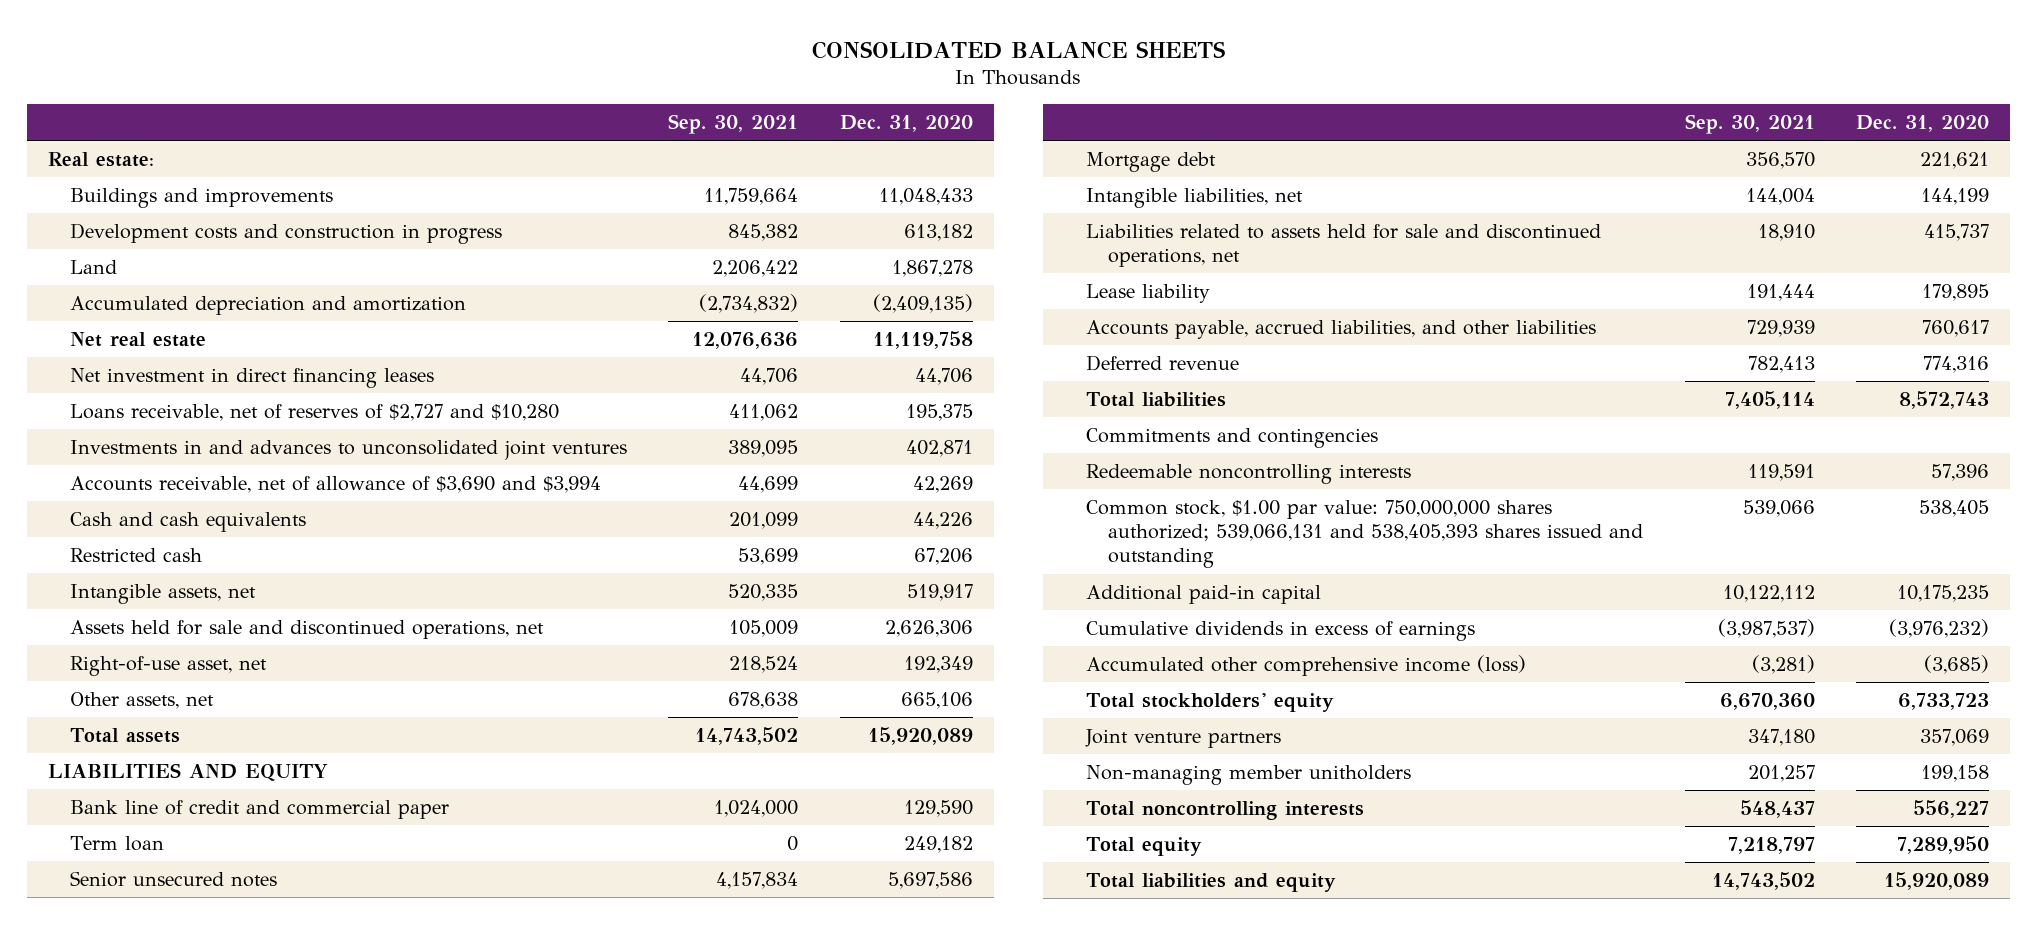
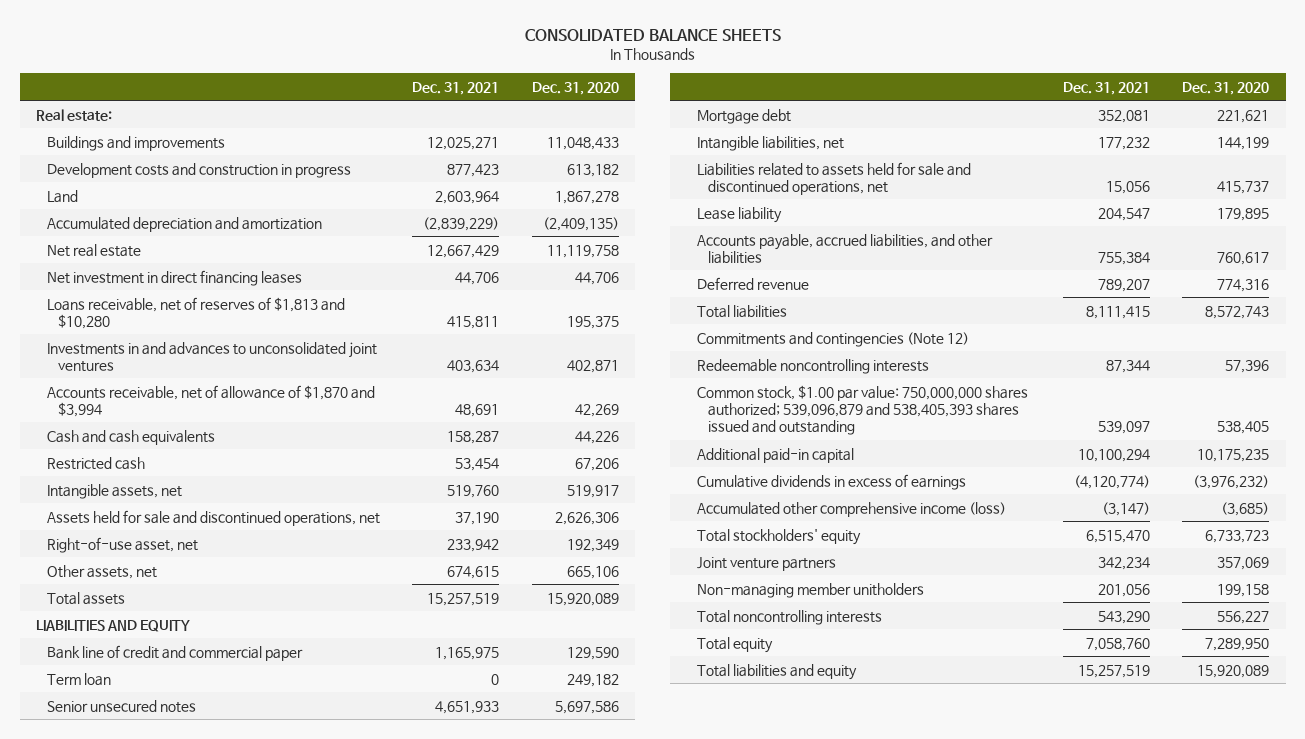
- | Sep. 30, 2021 | Dec. 31, 2020
+ | Dec. 31, 2021 | Dec. 31, 2020
- Loans receivable, net of reserves of $2,727 and $10,280 | 411,062 | 195,375
+ Loans receivable, net of reserves of $1,813 and $10,280 | 415,811 | 195,375
- Accounts receivable, net of allowance of $3,690 and $3,994 | 44,699 | 42,269
+ Accounts receivable, net of allowance of $1,870 and $3,994 | 48,691 | 42,269
- Commitments and contingencies
+ Commitments and contingencies (Note 12)
- Common stock, $1.00 par value: 750,000,000 shares authorized; 539,066,131 and 538,405,393 shares issued and outstanding | 539,066 | 538,405
+ Common stock, $1.00 par value: 750,000,000 shares authorized; 539,096,879 and 538,405,393 shares issued and outstanding | 539,097 | 538,405

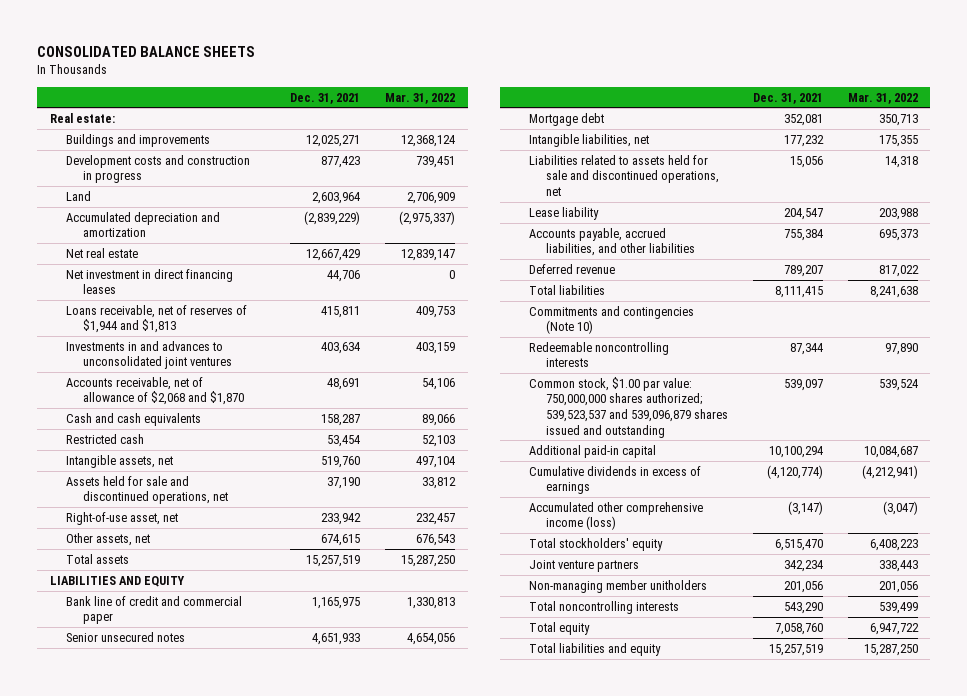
- | Dec. 31, 2021 | Dec. 31, 2020
+ | Dec. 31, 2021 | Mar. 31, 2022
- Loans receivable, net of reserves of $1,813 and $10,280 | 415,811 | 195,375
+ Loans receivable, net of reserves of $1,944 and $1,813 | 415,811 | 409,753
- Accounts receivable, net of allowance of $1,870 and $3,994 | 48,691 | 42,269
+ Accounts receivable, net of allowance of $2,068 and $1,870 | 48,691 | 54,106
- Term loan | 0 | 249,182
- Commitments and contingencies (Note 12)
+ Commitments and contingencies (Note 10)
- Common stock, $1.00 par value: 750,000,000 shares authorized; 539,096,879 and 538,405,393 shares issued and outstanding | 539,097 | 538,405
+ Common stock, $1.00 par value: 750,000,000 shares authorized; 539,523,537 and 539,096,879 shares issued and outstanding | 539,097 | 539,524

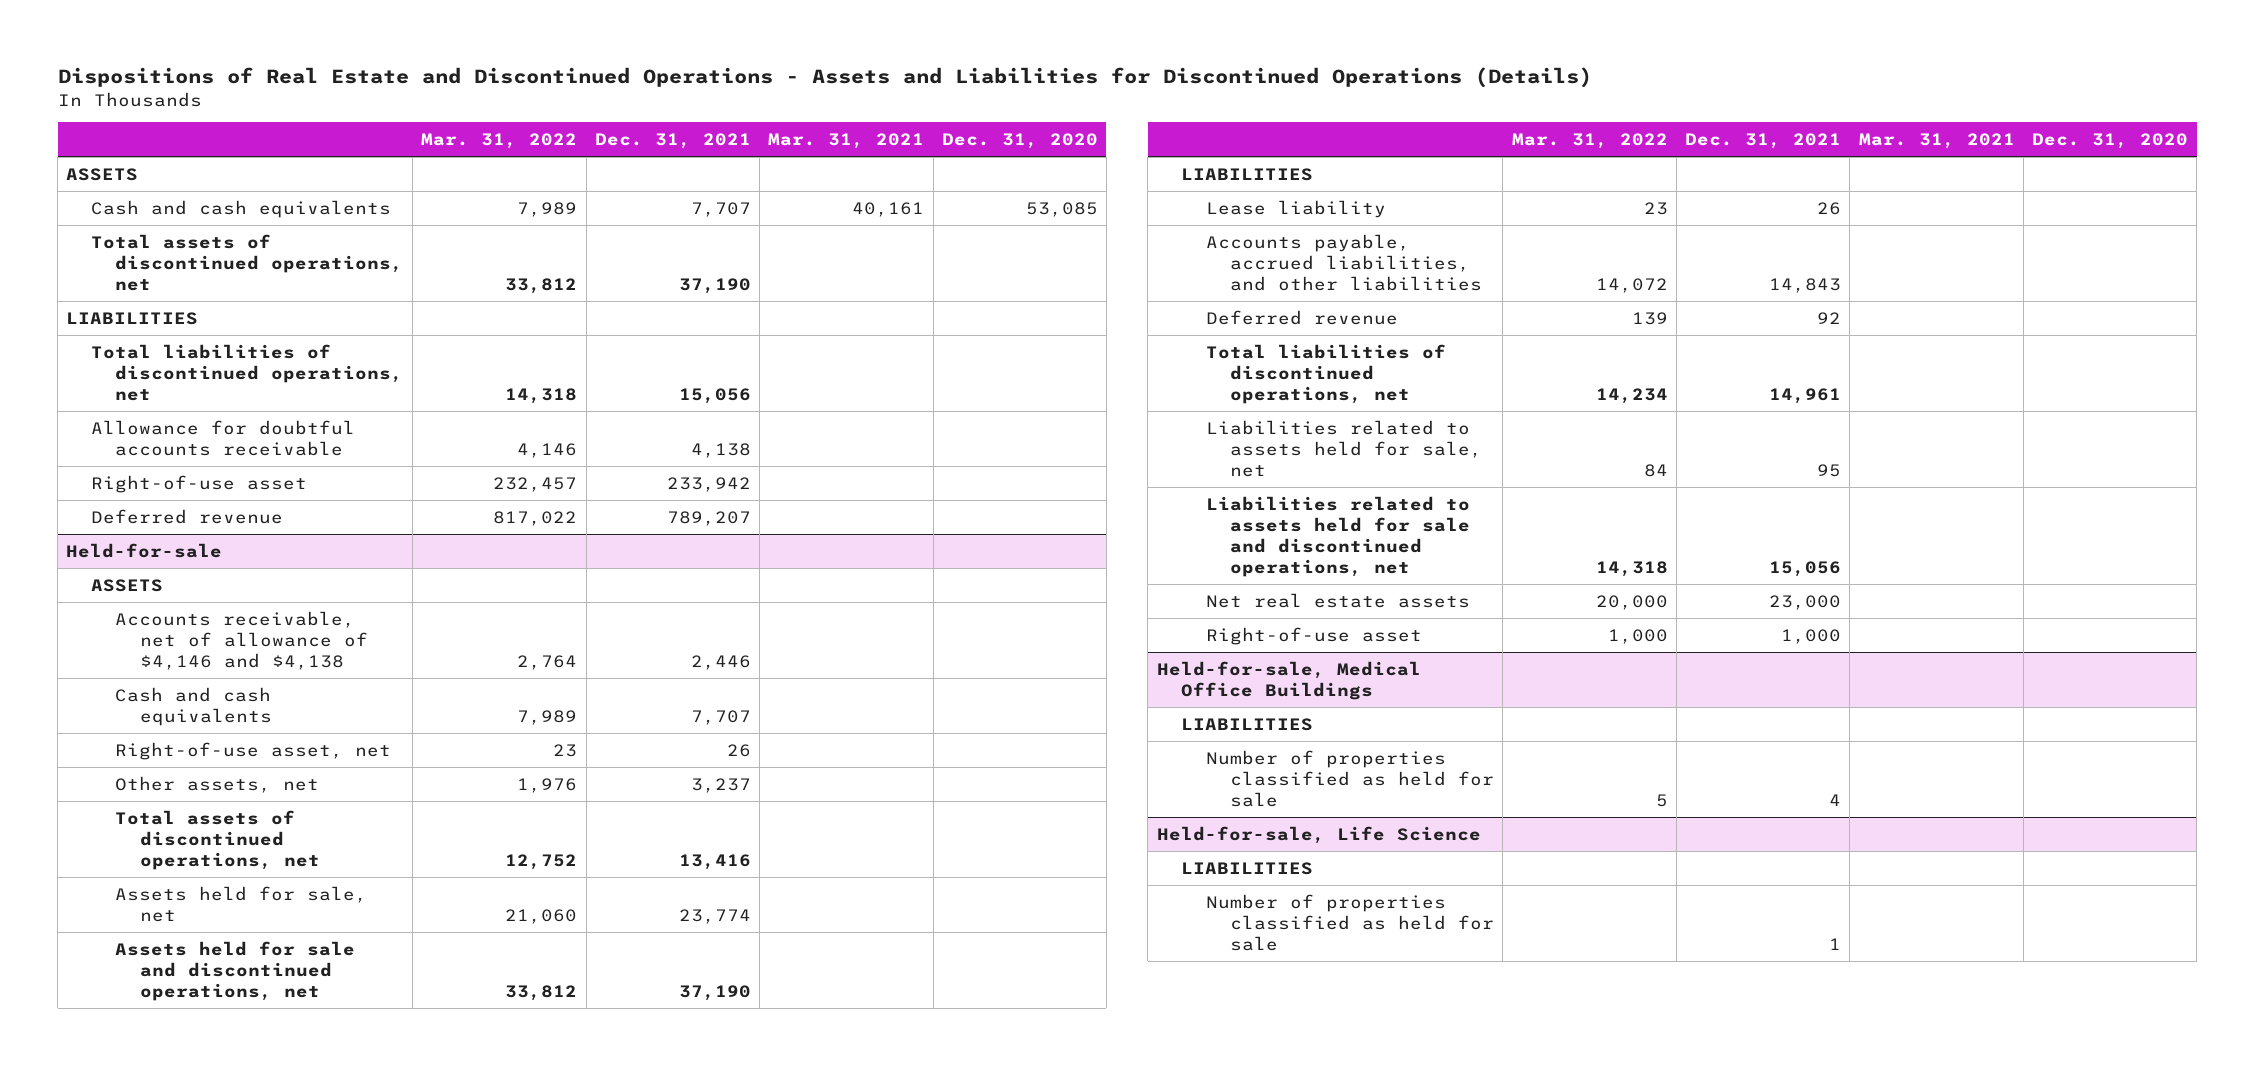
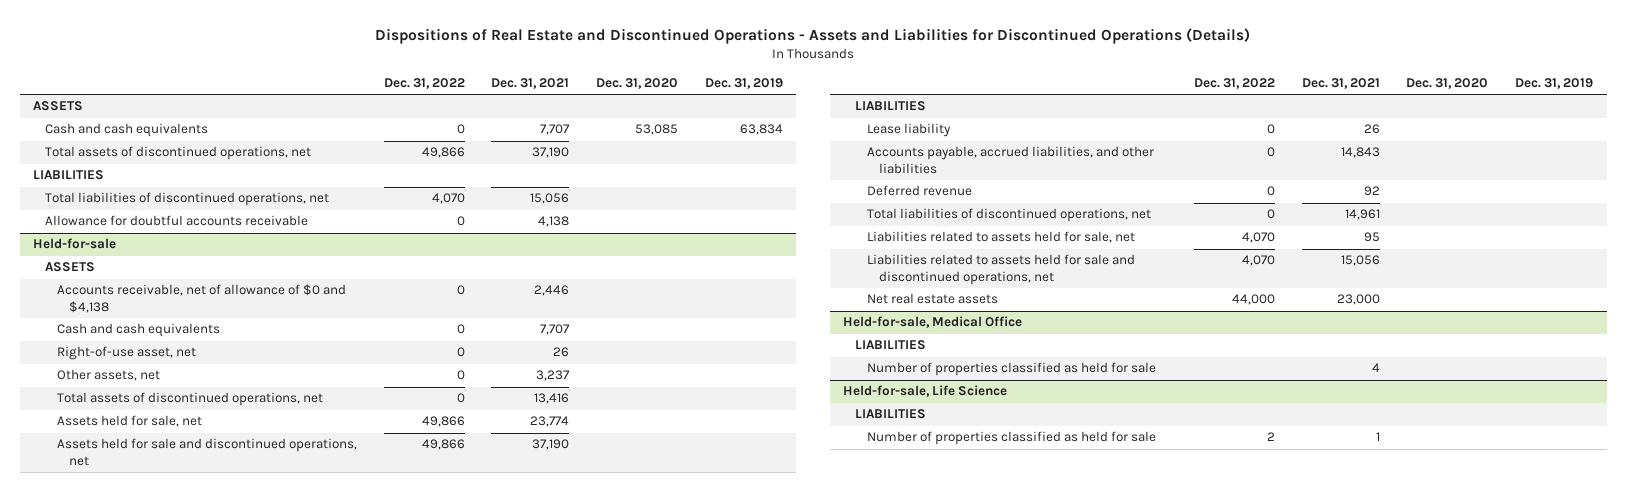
- | Mar. 31, 2022 | Dec. 31, 2021 | Mar. 31, 2021 | Dec. 31, 2020
+ | Dec. 31, 2022 | Dec. 31, 2021 | Dec. 31, 2020 | Dec. 31, 2019
- Right-of-use asset | 232,457 | 233,942 | |
- Deferred revenue | 817,022 | 789,207 | |
@ Held-for-sale
- Accounts receivable, net of allowance of $4,146 and $4,138 | 2,764 | 2,446 | |
+ Accounts receivable, net of allowance of $0 and $4,138 | 0 | 2,446 | |
- Right-of-use asset | 1,000 | 1,000 | |
- Held-for-sale, Medical Office Buildings
+ Held-for-sale, Medical Office

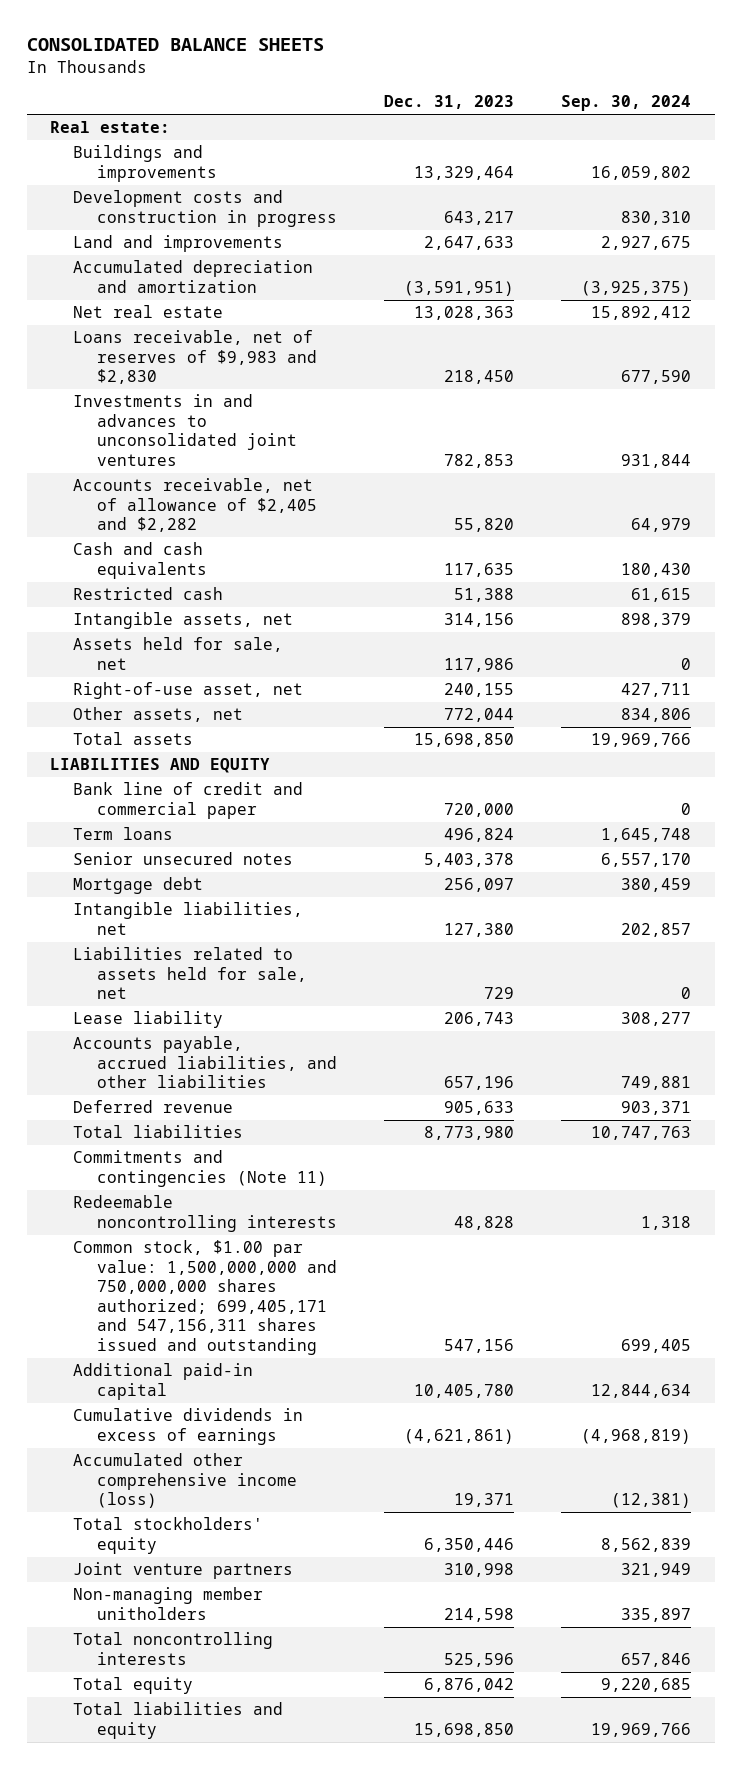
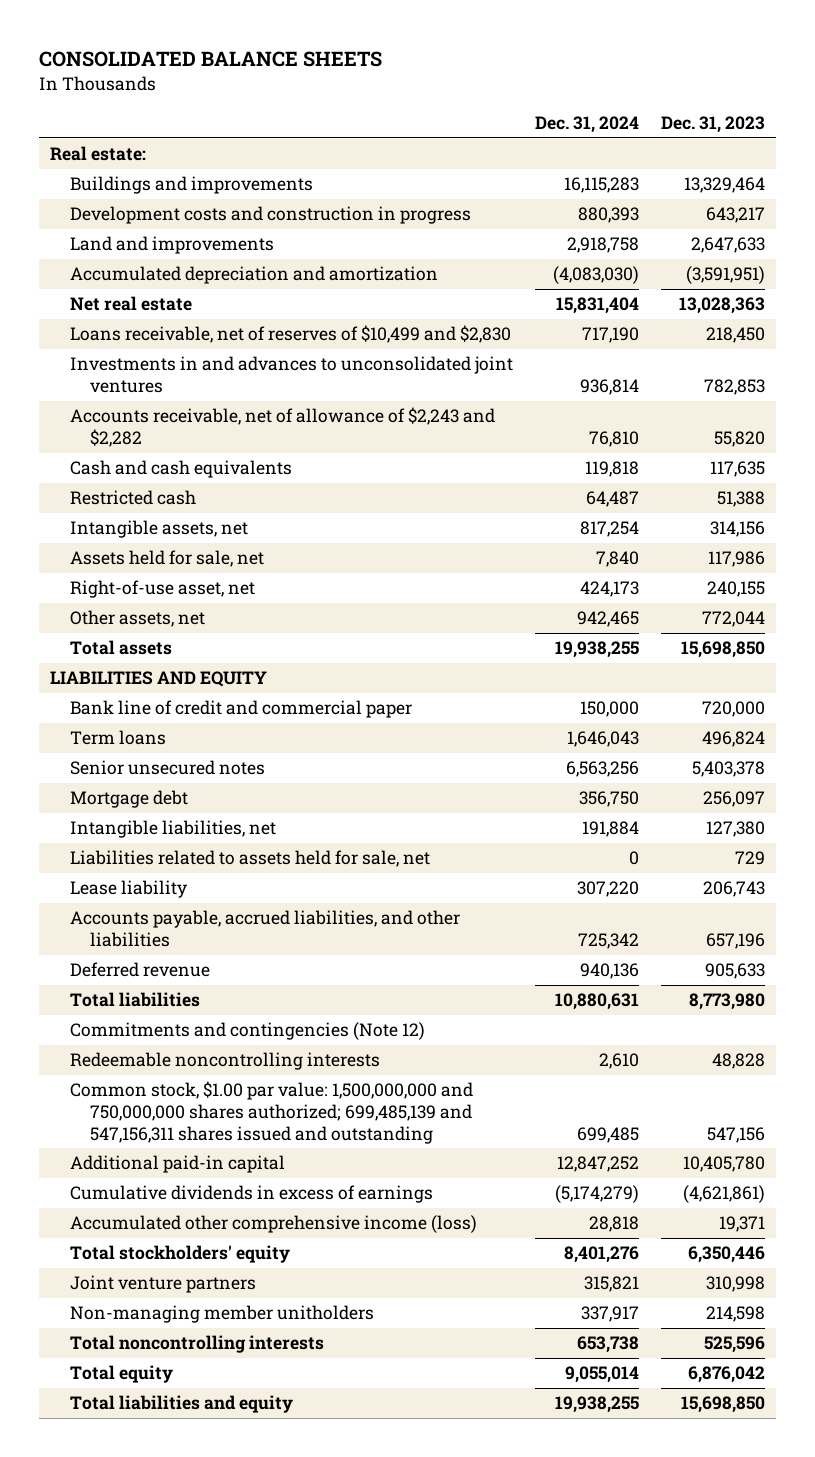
- | Dec. 31, 2023 | Sep. 30, 2024
+ | Dec. 31, 2024 | Dec. 31, 2023
- Loans receivable, net of reserves of $9,983 and $2,830 | 218,450 | 677,590
+ Loans receivable, net of reserves of $10,499 and $2,830 | 717,190 | 218,450
- Accounts receivable, net of allowance of $2,405 and $2,282 | 55,820 | 64,979
+ Accounts receivable, net of allowance of $2,243 and $2,282 | 76,810 | 55,820
- Commitments and contingencies (Note 11)
+ Commitments and contingencies (Note 12)
- Common stock, $1.00 par value: 1,500,000,000 and 750,000,000 shares authorized; 699,405,171 and 547,156,311 shares issued and outstanding | 547,156 | 699,405
+ Common stock, $1.00 par value: 1,500,000,000 and 750,000,000 shares authorized; 699,485,139 and 547,156,311 shares issued and outstanding | 699,485 | 547,156

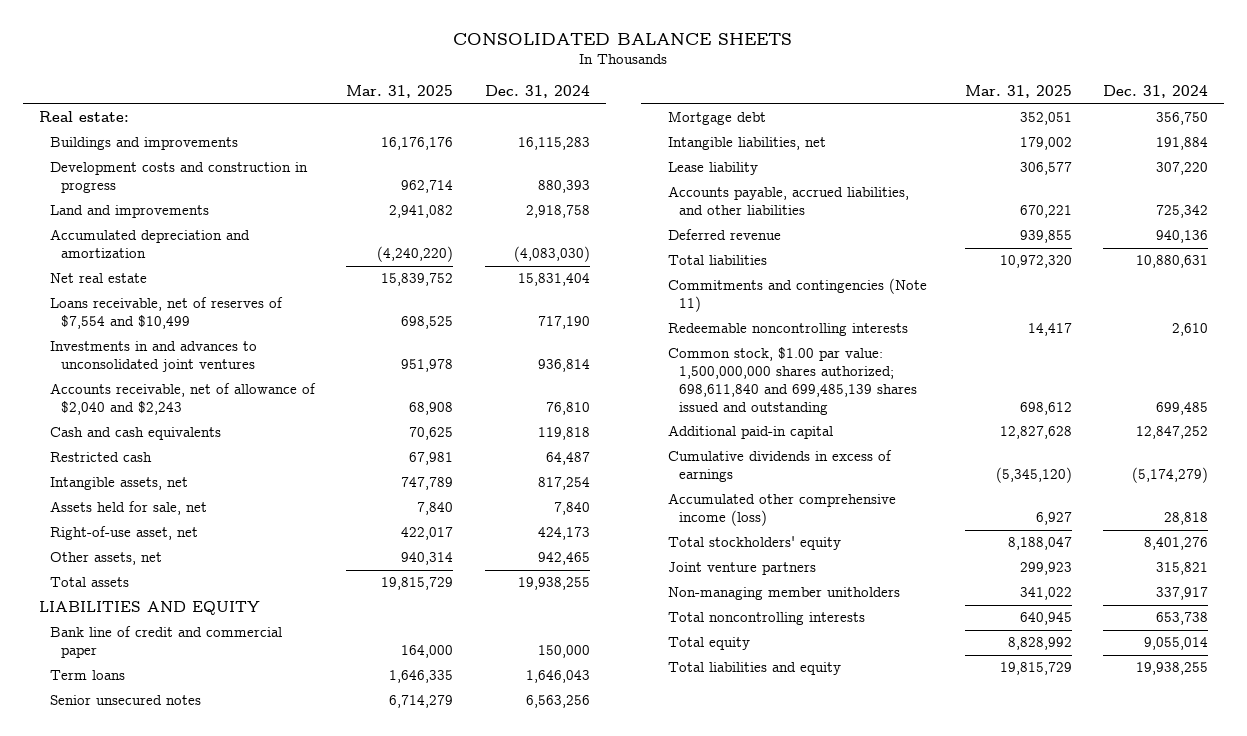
- | Dec. 31, 2024 | Dec. 31, 2023
+ | Mar. 31, 2025 | Dec. 31, 2024
- Loans receivable, net of reserves of $10,499 and $2,830 | 717,190 | 218,450
+ Loans receivable, net of reserves of $7,554 and $10,499 | 698,525 | 717,190
- Accounts receivable, net of allowance of $2,243 and $2,282 | 76,810 | 55,820
+ Accounts receivable, net of allowance of $2,040 and $2,243 | 68,908 | 76,810
- Liabilities related to assets held for sale, net | 0 | 729
- Commitments and contingencies (Note 12)
+ Commitments and contingencies (Note 11)
- Common stock, $1.00 par value: 1,500,000,000 and 750,000,000 shares authorized; 699,485,139 and 547,156,311 shares issued and outstanding | 699,485 | 547,156
+ Common stock, $1.00 par value: 1,500,000,000 shares authorized; 698,611,840 and 699,485,139 shares issued and outstanding | 698,612 | 699,485

